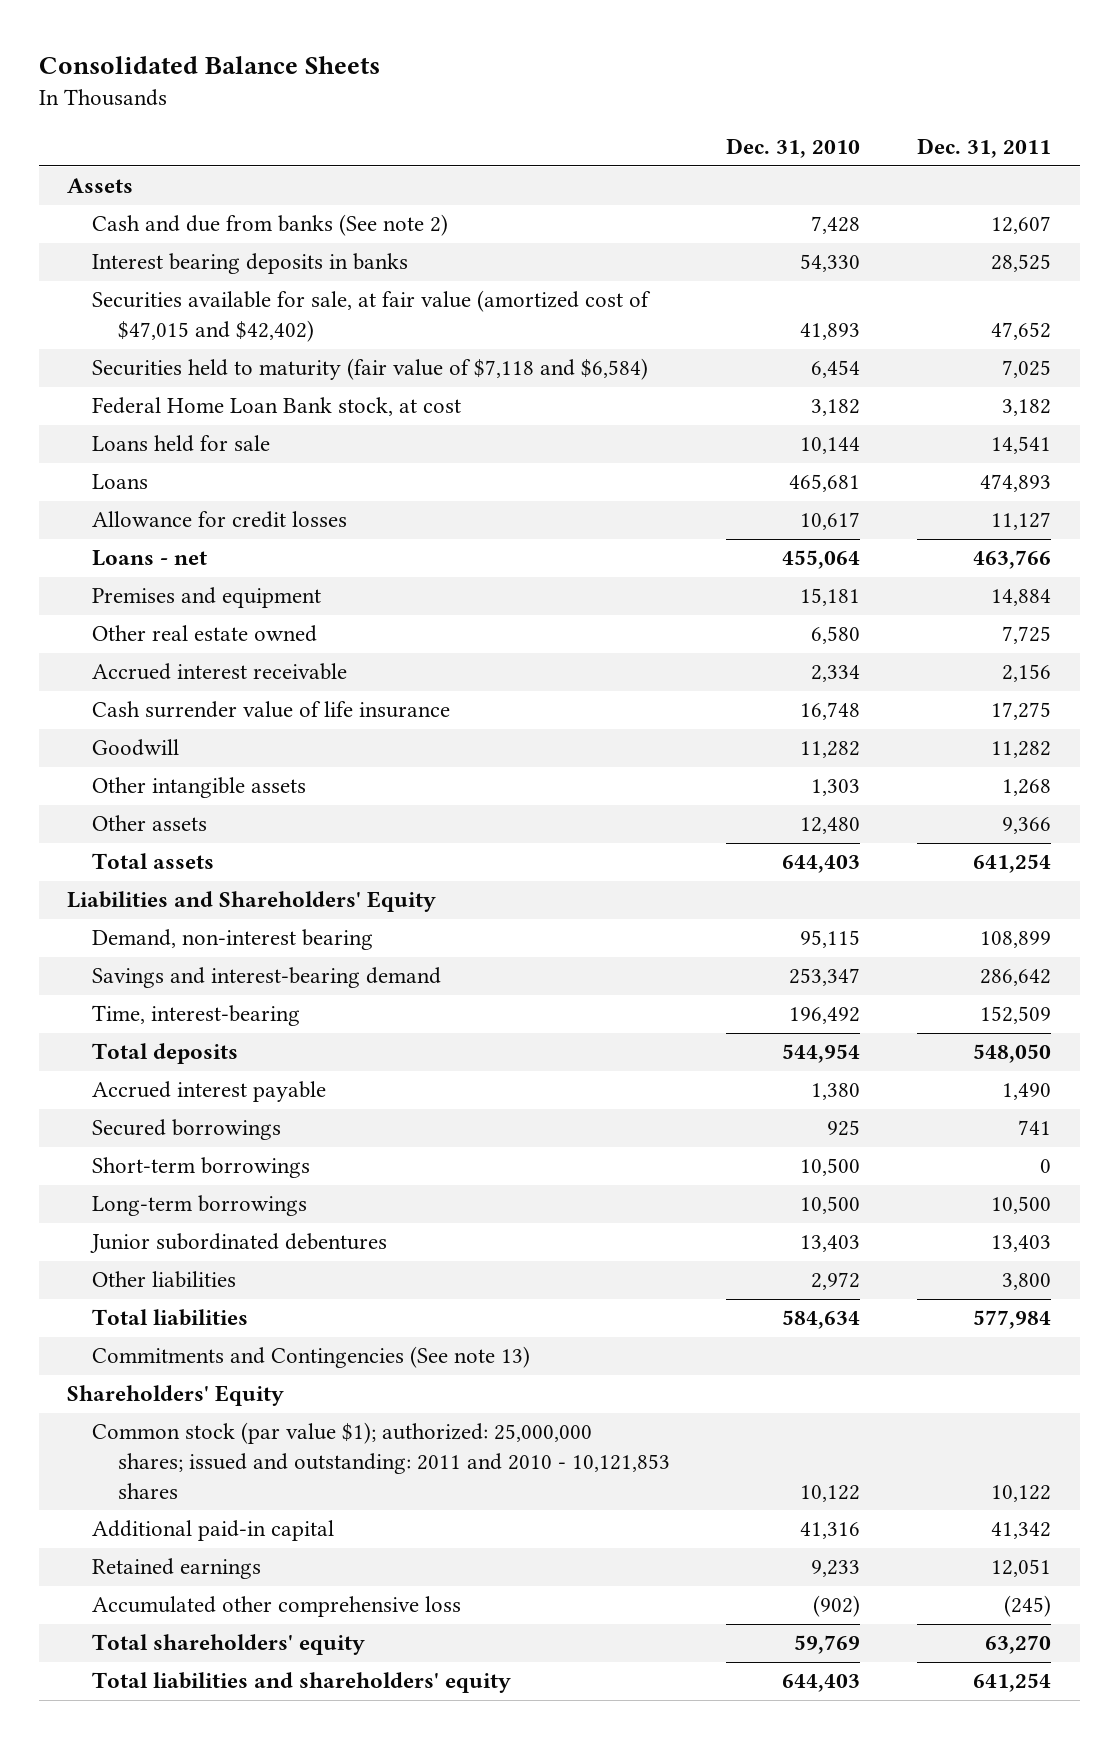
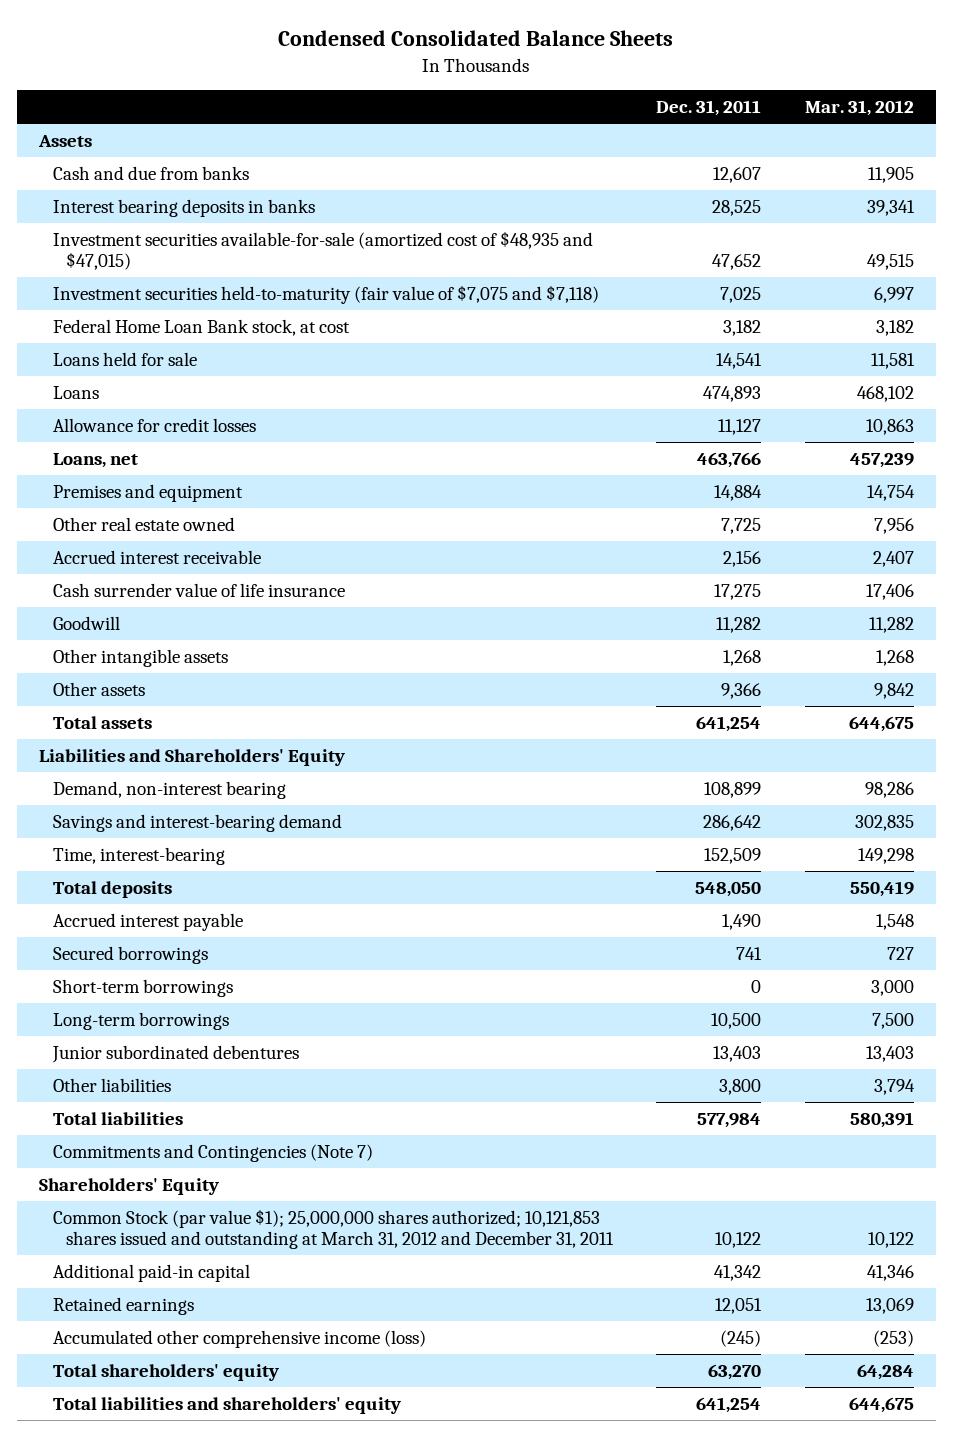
- Consolidated Balance Sheets
+ Condensed Consolidated Balance Sheets
- | Dec. 31, 2010 | Dec. 31, 2011
+ | Dec. 31, 2011 | Mar. 31, 2012
- Cash and due from banks (See note 2) | 7,428 | 12,607
+ Cash and due from banks | 12,607 | 11,905
- Securities available for sale, at fair value (amortized cost of $47,015 and $42,402) | 41,893 | 47,652
- Securities held to maturity (fair value of $7,118 and $6,584) | 6,454 | 7,025
+ Investment securities available-for-sale (amortized cost of $48,935 and $47,015) | 47,652 | 49,515
+ Investment securities held-to-maturity (fair value of $7,075 and $7,118) | 7,025 | 6,997
- Loans - net | 455,064 | 463,766
+ Loans, net | 463,766 | 457,239
- Commitments and Contingencies (See note 13)
+ Commitments and Contingencies (Note 7)
- Common stock (par value $1); authorized: 25,000,000 shares; issued and outstanding: 2011 and 2010 - 10,121,853 shares | 10,122 | 10,122
+ Common Stock (par value $1); 25,000,000 shares authorized; 10,121,853 shares issued and outstanding at March 31, 2012 and December 31, 2011 | 10,122 | 10,122
- Accumulated other comprehensive loss | (902) | (245)
+ Accumulated other comprehensive income (loss) | (245) | (253)

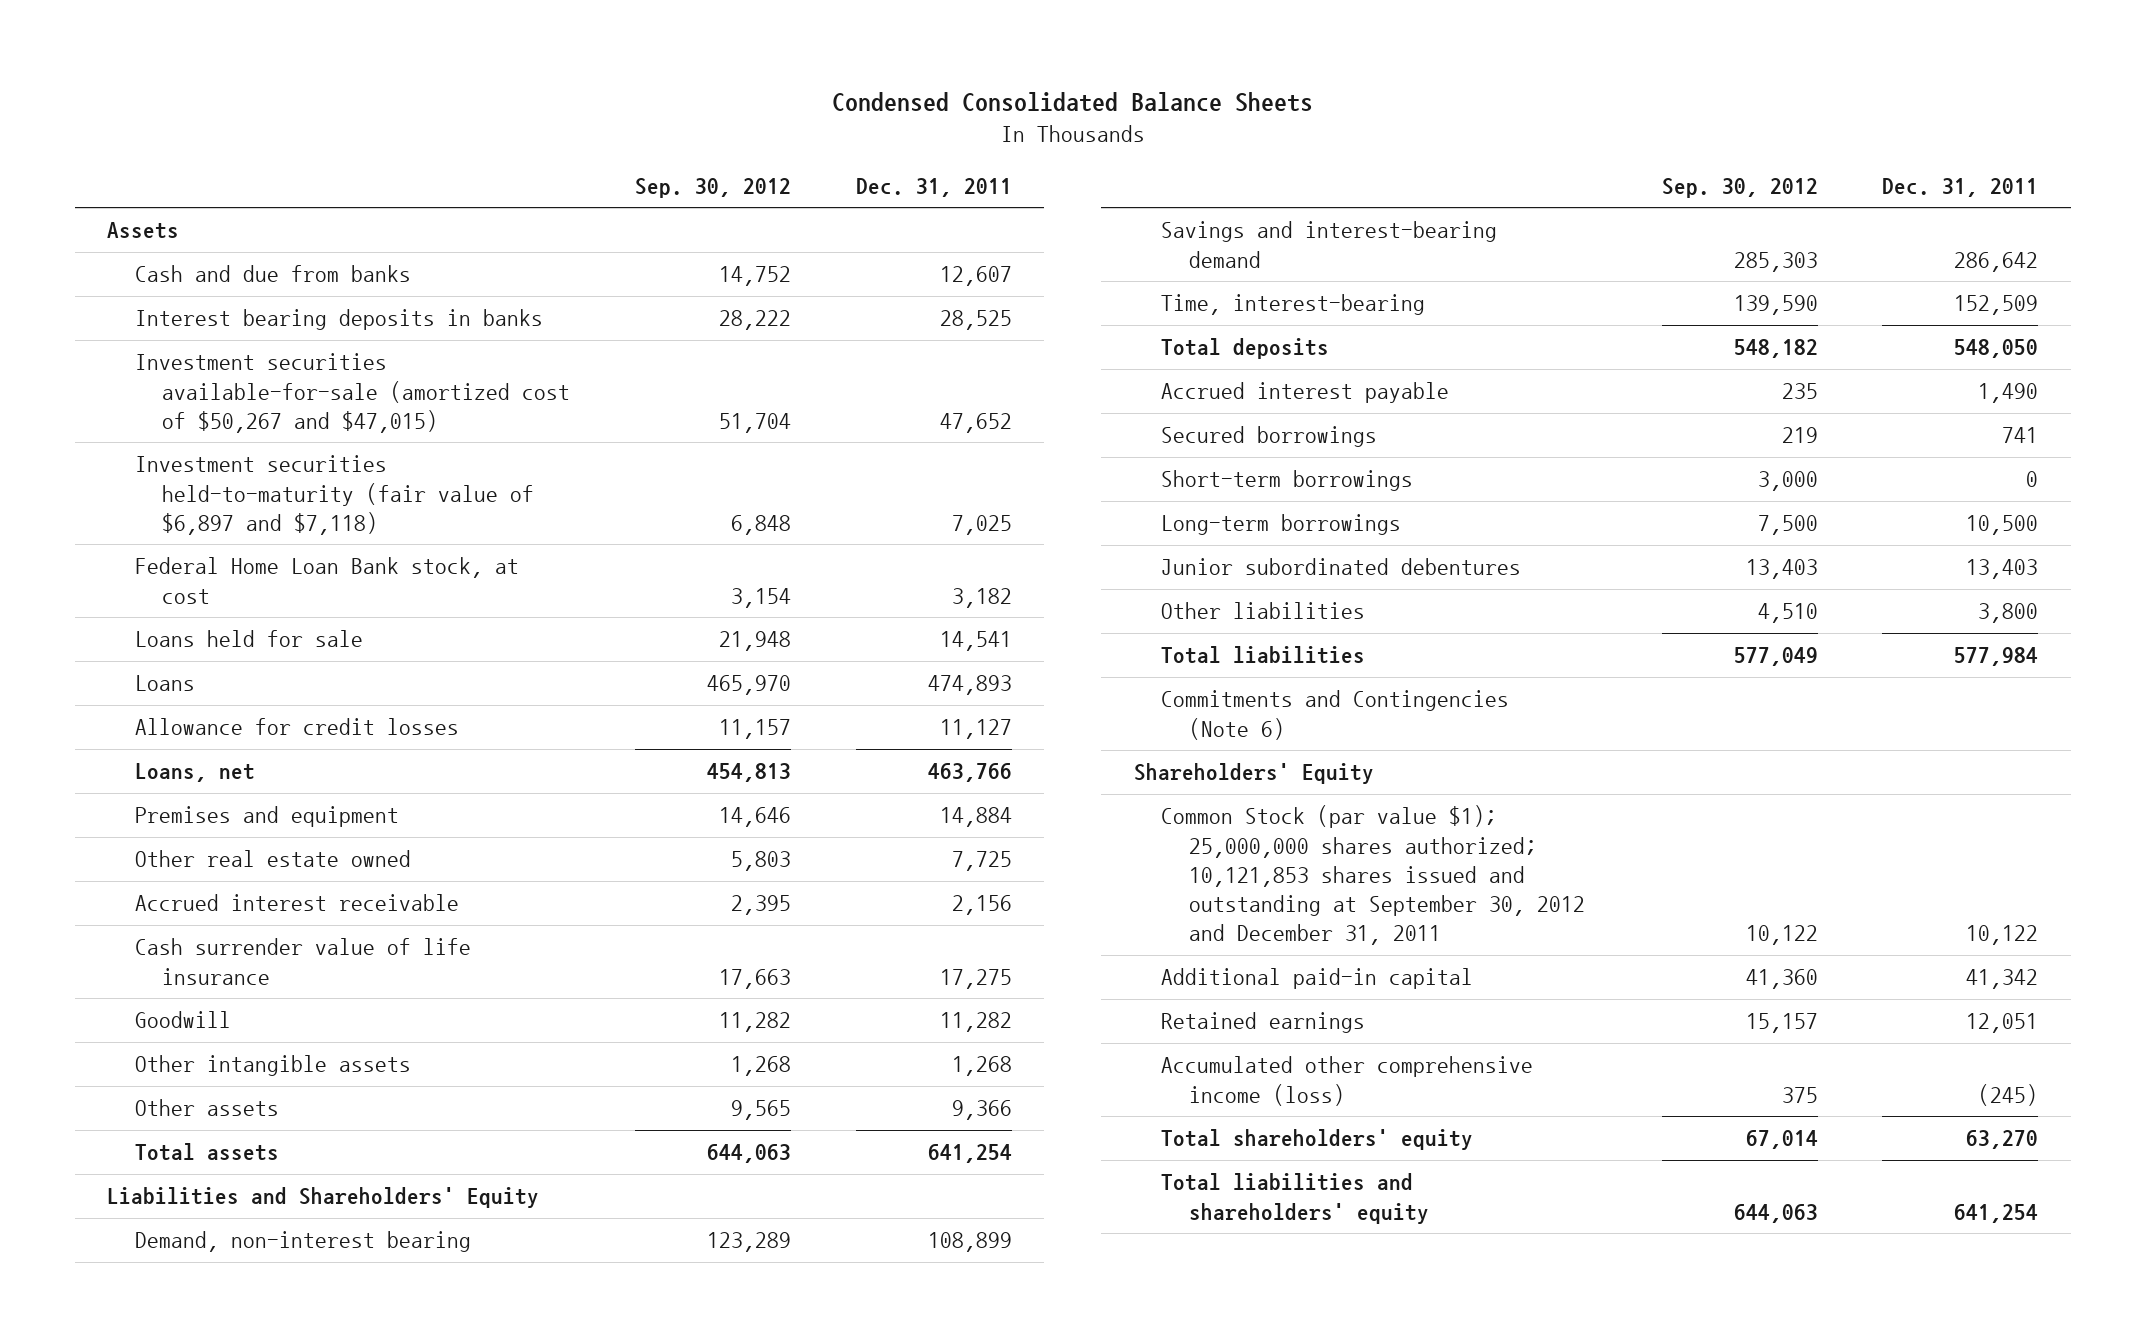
- | Dec. 31, 2011 | Mar. 31, 2012
+ | Sep. 30, 2012 | Dec. 31, 2011
- Investment securities available-for-sale (amortized cost of $48,935 and $47,015) | 47,652 | 49,515
- Investment securities held-to-maturity (fair value of $7,075 and $7,118) | 7,025 | 6,997
+ Investment securities available-for-sale (amortized cost of $50,267 and $47,015) | 51,704 | 47,652
+ Investment securities held-to-maturity (fair value of $6,897 and $7,118) | 6,848 | 7,025
- Commitments and Contingencies (Note 7)
+ Commitments and Contingencies (Note 6)
- Common Stock (par value $1); 25,000,000 shares authorized; 10,121,853 shares issued and outstanding at March 31, 2012 and December 31, 2011 | 10,122 | 10,122
+ Common Stock (par value $1); 25,000,000 shares authorized; 10,121,853 shares issued and outstanding at September 30, 2012 and December 31, 2011 | 10,122 | 10,122

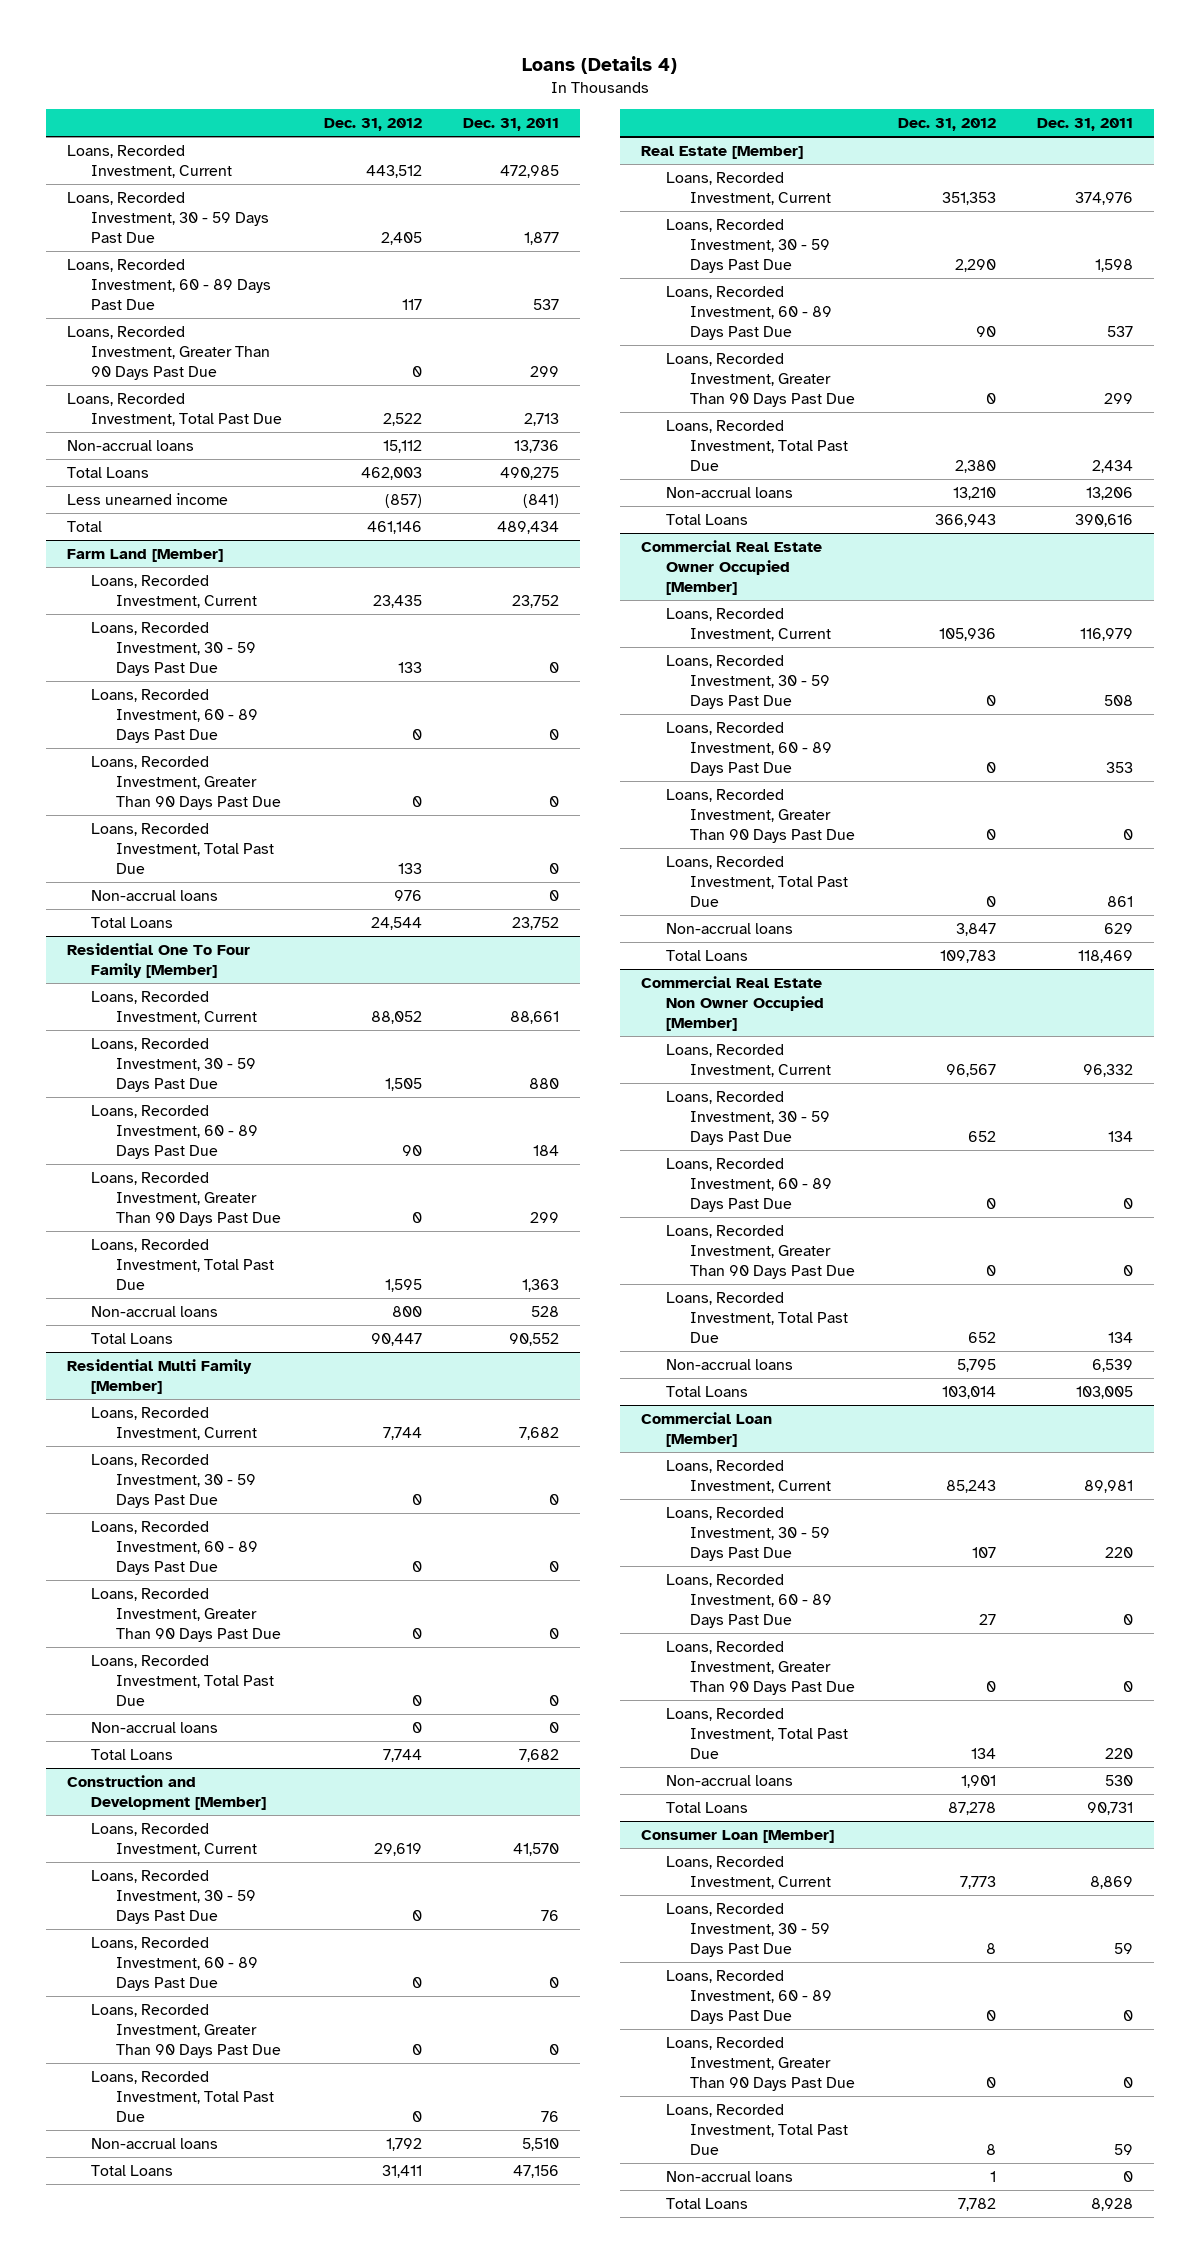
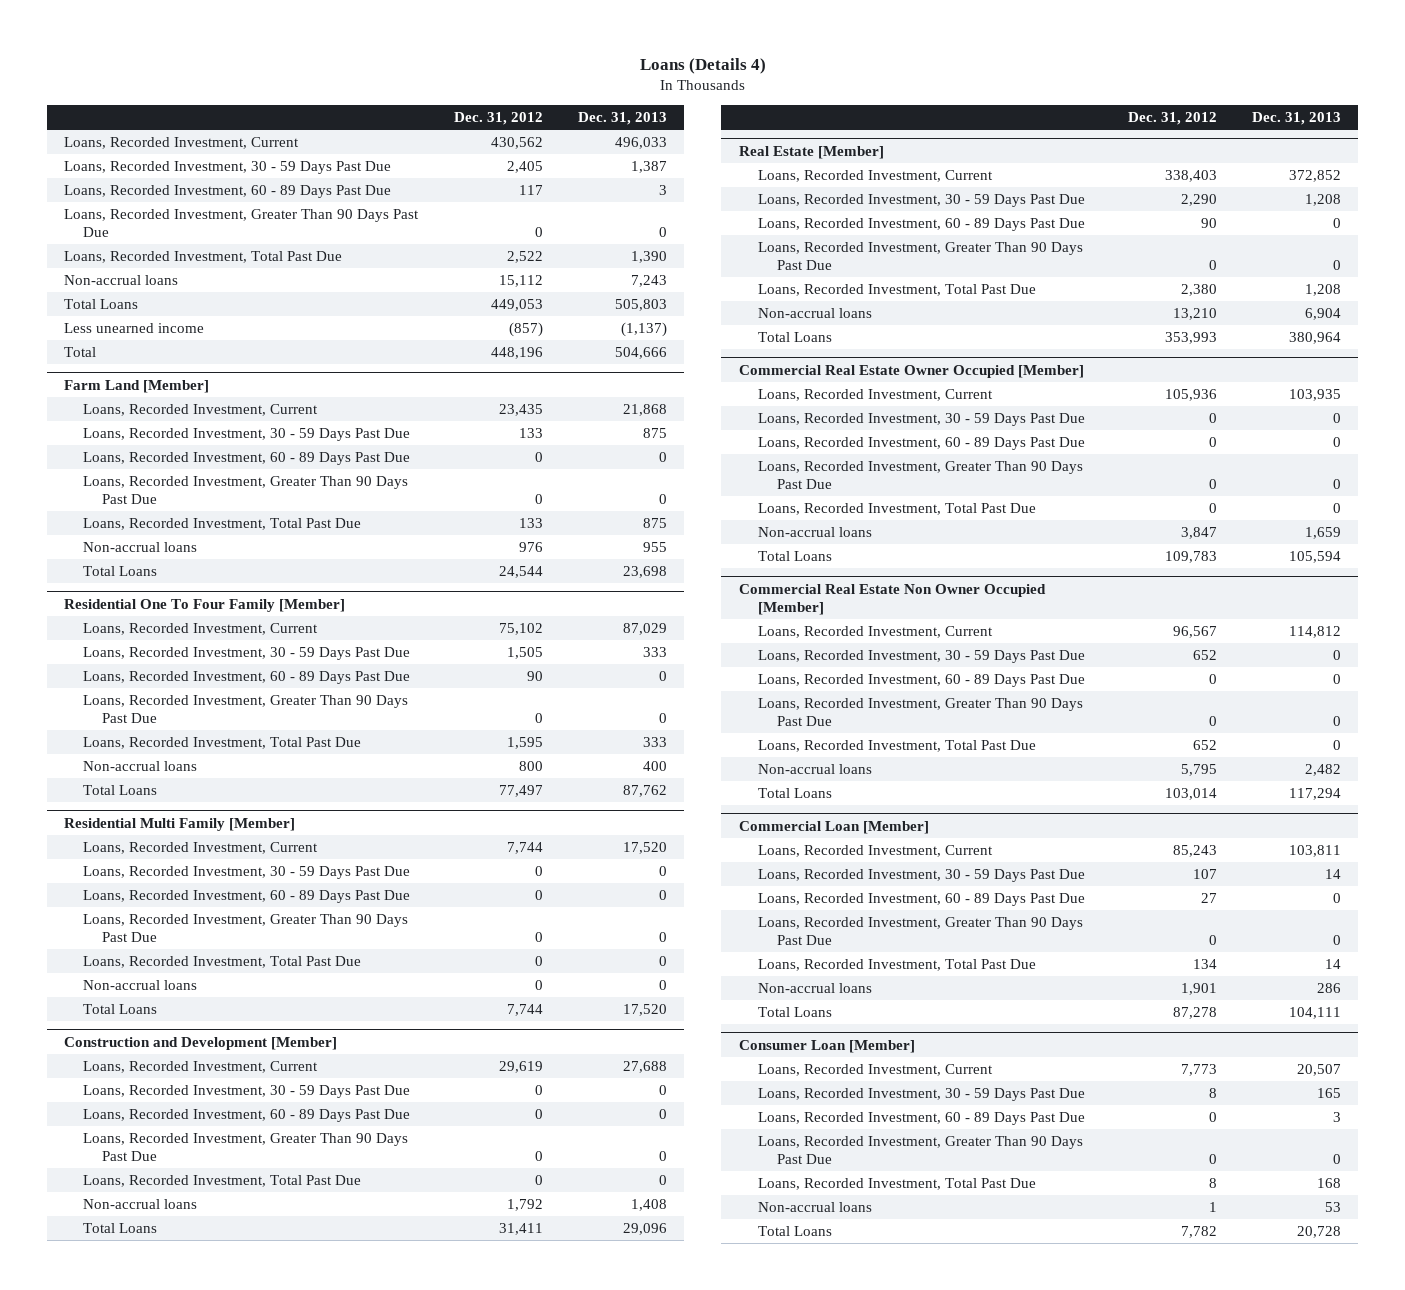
- | Dec. 31, 2012 | Dec. 31, 2011
+ | Dec. 31, 2012 | Dec. 31, 2013
- Loans, Recorded Investment, Current | 443,512 | 472,985
+ Loans, Recorded Investment, Current | 430,562 | 496,033
- Total Loans | 462,003 | 490,275
+ Total Loans | 449,053 | 505,803
- Total | 461,146 | 489,434
+ Total | 448,196 | 504,666
@ Residential One To Four Family [Member]
- Loans, Recorded Investment, Current | 88,052 | 88,661
+ Loans, Recorded Investment, Current | 75,102 | 87,029
- Total Loans | 90,447 | 90,552
+ Total Loans | 77,497 | 87,762
@ Real Estate [Member]
- Loans, Recorded Investment, Current | 351,353 | 374,976
+ Loans, Recorded Investment, Current | 338,403 | 372,852
- Total Loans | 366,943 | 390,616
+ Total Loans | 353,993 | 380,964

